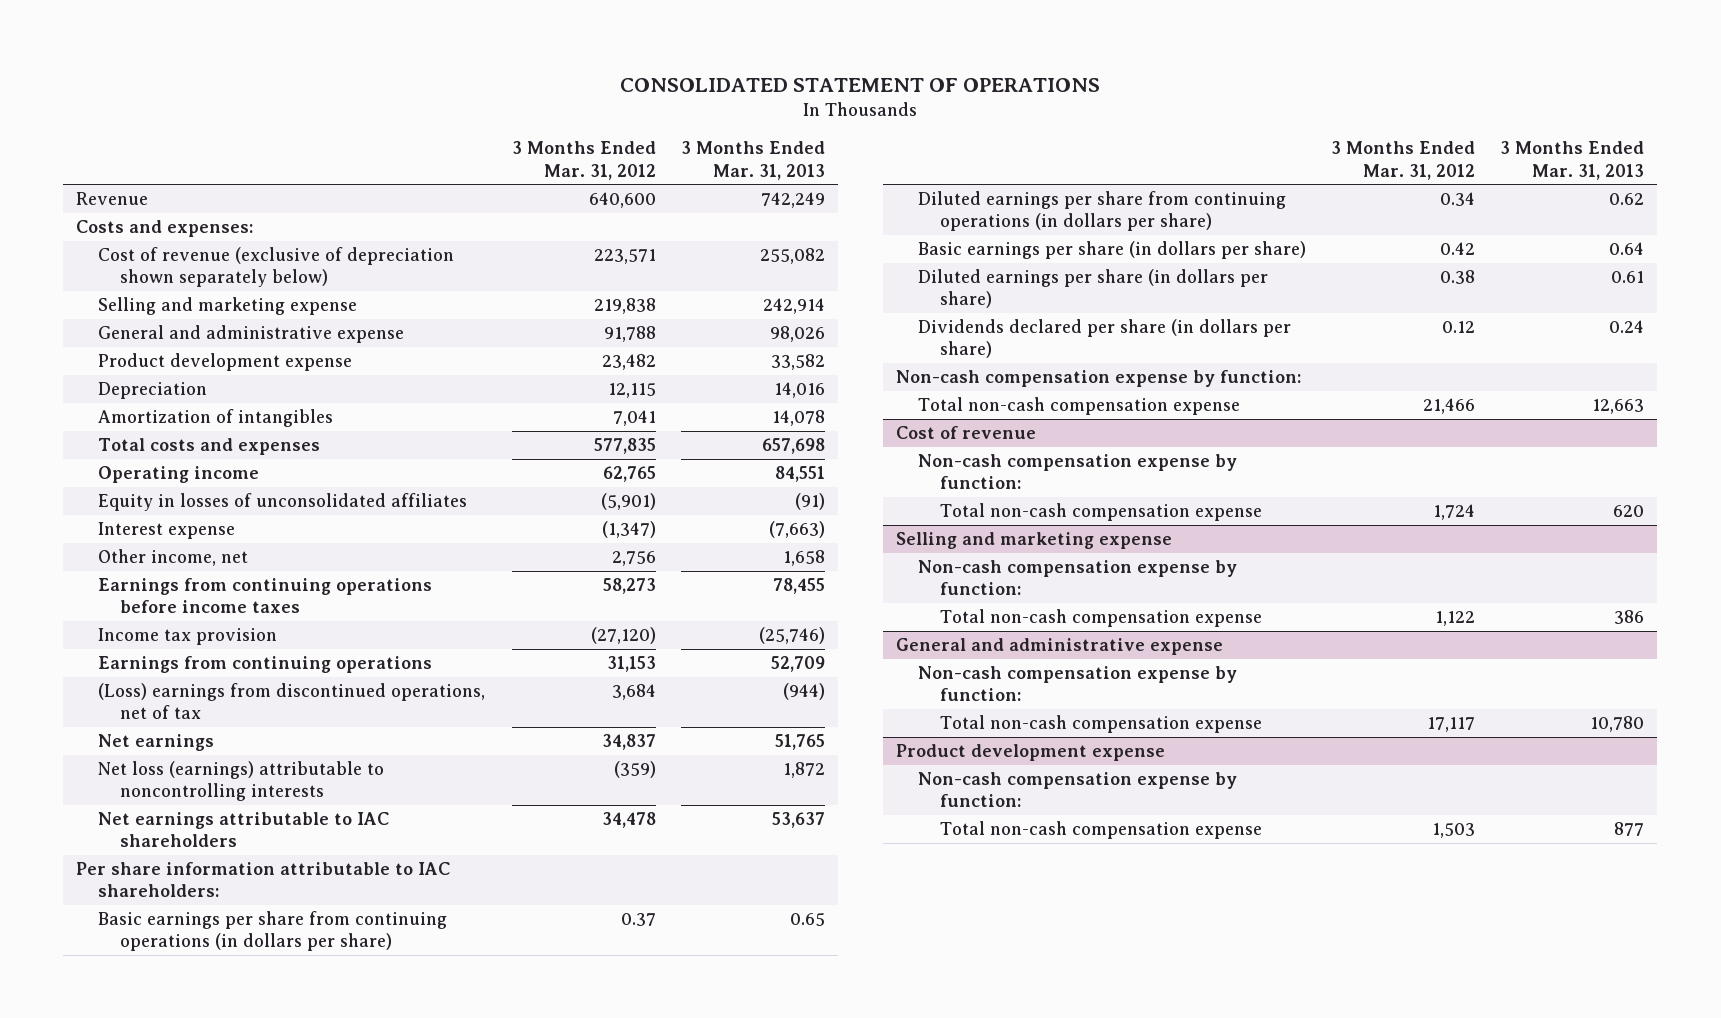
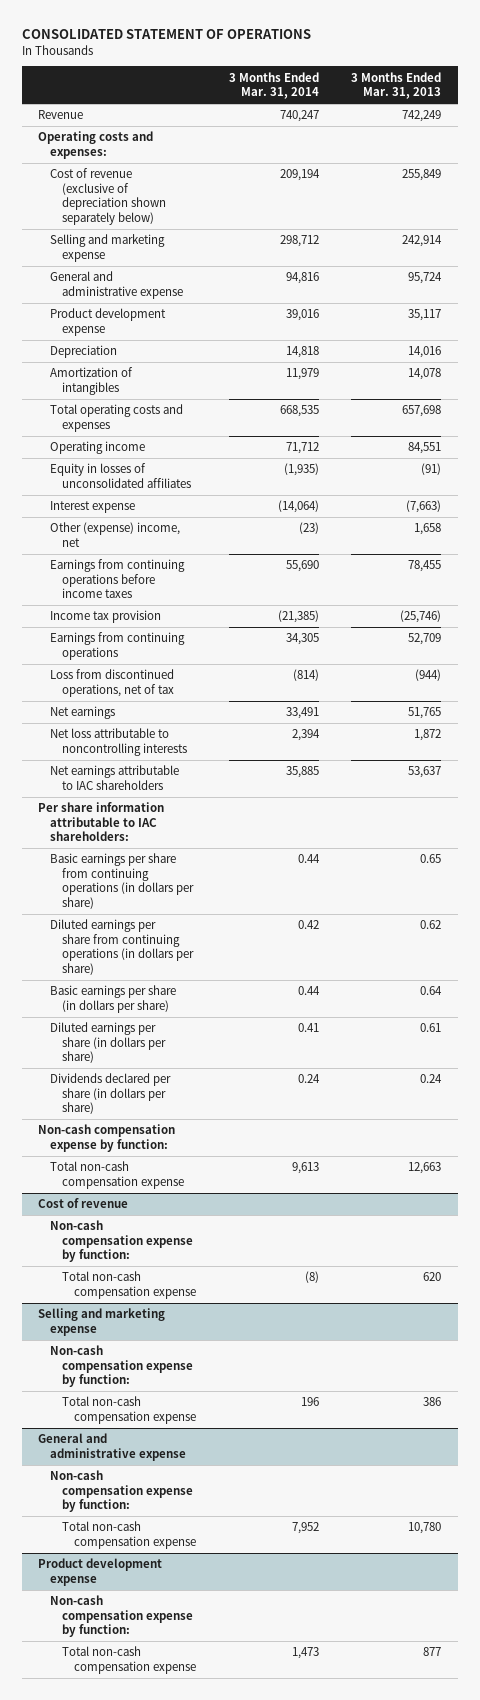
- | 3 Months Ended Mar. 31, 2012 | 3 Months Ended Mar. 31, 2013
+ | 3 Months Ended Mar. 31, 2014 | 3 Months Ended Mar. 31, 2013
- Costs and expenses:
- Cost of revenue (exclusive of depreciation shown separately below) | 223,571 | 255,082
+ Operating costs and expenses:
+ Cost of revenue (exclusive of depreciation shown separately below) | 209,194 | 255,849
- General and administrative expense | 91,788 | 98,026
- Product development expense | 23,482 | 33,582
+ General and administrative expense | 94,816 | 95,724
+ Product development expense | 39,016 | 35,117
- Total costs and expenses | 577,835 | 657,698
+ Total operating costs and expenses | 668,535 | 657,698
- Other income, net | 2,756 | 1,658
+ Other (expense) income, net | (23) | 1,658
- (Loss) earnings from discontinued operations, net of tax | 3,684 | (944)
+ Loss from discontinued operations, net of tax | (814) | (944)
- Net loss (earnings) attributable to noncontrolling interests | (359) | 1,872
+ Net loss attributable to noncontrolling interests | 2,394 | 1,872

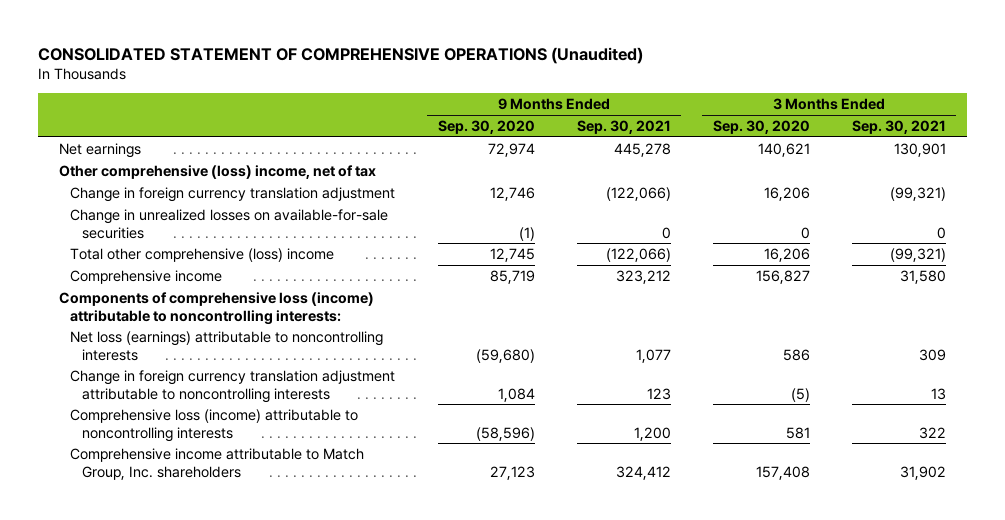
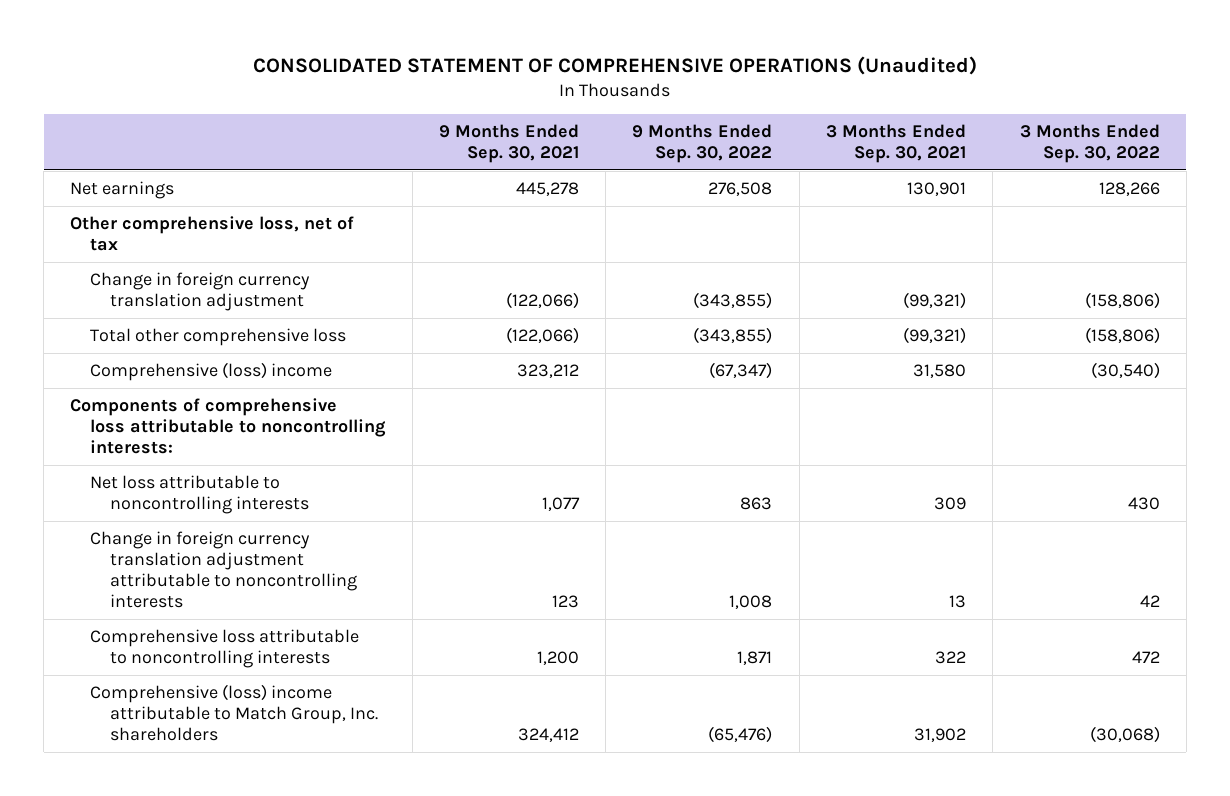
- | 9 Months Ended Sep. 30, 2020 | 9 Months Ended Sep. 30, 2021 | 3 Months Ended Sep. 30, 2020 | 3 Months Ended Sep. 30, 2021
+ | 9 Months Ended Sep. 30, 2021 | 9 Months Ended Sep. 30, 2022 | 3 Months Ended Sep. 30, 2021 | 3 Months Ended Sep. 30, 2022
- Other comprehensive (loss) income, net of tax
+ Other comprehensive loss, net of tax
- Change in unrealized losses on available-for-sale securities | (1) | 0 | 0 | 0
- Total other comprehensive (loss) income | 12,745 | (122,066) | 16,206 | (99,321)
- Comprehensive income | 85,719 | 323,212 | 156,827 | 31,580
- Components of comprehensive loss (income) attributable to noncontrolling interests:
- Net loss (earnings) attributable to noncontrolling interests | (59,680) | 1,077 | 586 | 309
+ Total other comprehensive loss | (122,066) | (343,855) | (99,321) | (158,806)
+ Comprehensive (loss) income | 323,212 | (67,347) | 31,580 | (30,540)
+ Components of comprehensive loss attributable to noncontrolling interests:
+ Net loss attributable to noncontrolling interests | 1,077 | 863 | 309 | 430
- Comprehensive loss (income) attributable to noncontrolling interests | (58,596) | 1,200 | 581 | 322
- Comprehensive income attributable to Match Group, Inc. shareholders | 27,123 | 324,412 | 157,408 | 31,902
+ Comprehensive loss attributable to noncontrolling interests | 1,200 | 1,871 | 322 | 472
+ Comprehensive (loss) income attributable to Match Group, Inc. shareholders | 324,412 | (65,476) | 31,902 | (30,068)

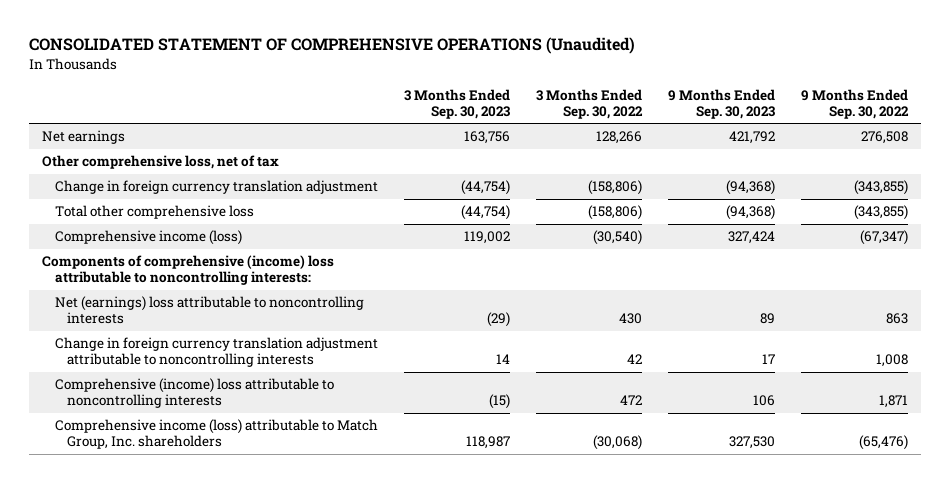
- | 9 Months Ended Sep. 30, 2021 | 9 Months Ended Sep. 30, 2022 | 3 Months Ended Sep. 30, 2021 | 3 Months Ended Sep. 30, 2022
+ | 3 Months Ended Sep. 30, 2023 | 3 Months Ended Sep. 30, 2022 | 9 Months Ended Sep. 30, 2023 | 9 Months Ended Sep. 30, 2022
- Comprehensive (loss) income | 323,212 | (67,347) | 31,580 | (30,540)
- Components of comprehensive loss attributable to noncontrolling interests:
- Net loss attributable to noncontrolling interests | 1,077 | 863 | 309 | 430
+ Comprehensive income (loss) | 119,002 | (30,540) | 327,424 | (67,347)
+ Components of comprehensive (income) loss attributable to noncontrolling interests:
+ Net (earnings) loss attributable to noncontrolling interests | (29) | 430 | 89 | 863
- Comprehensive loss attributable to noncontrolling interests | 1,200 | 1,871 | 322 | 472
- Comprehensive (loss) income attributable to Match Group, Inc. shareholders | 324,412 | (65,476) | 31,902 | (30,068)
+ Comprehensive (income) loss attributable to noncontrolling interests | (15) | 472 | 106 | 1,871
+ Comprehensive income (loss) attributable to Match Group, Inc. shareholders | 118,987 | (30,068) | 327,530 | (65,476)

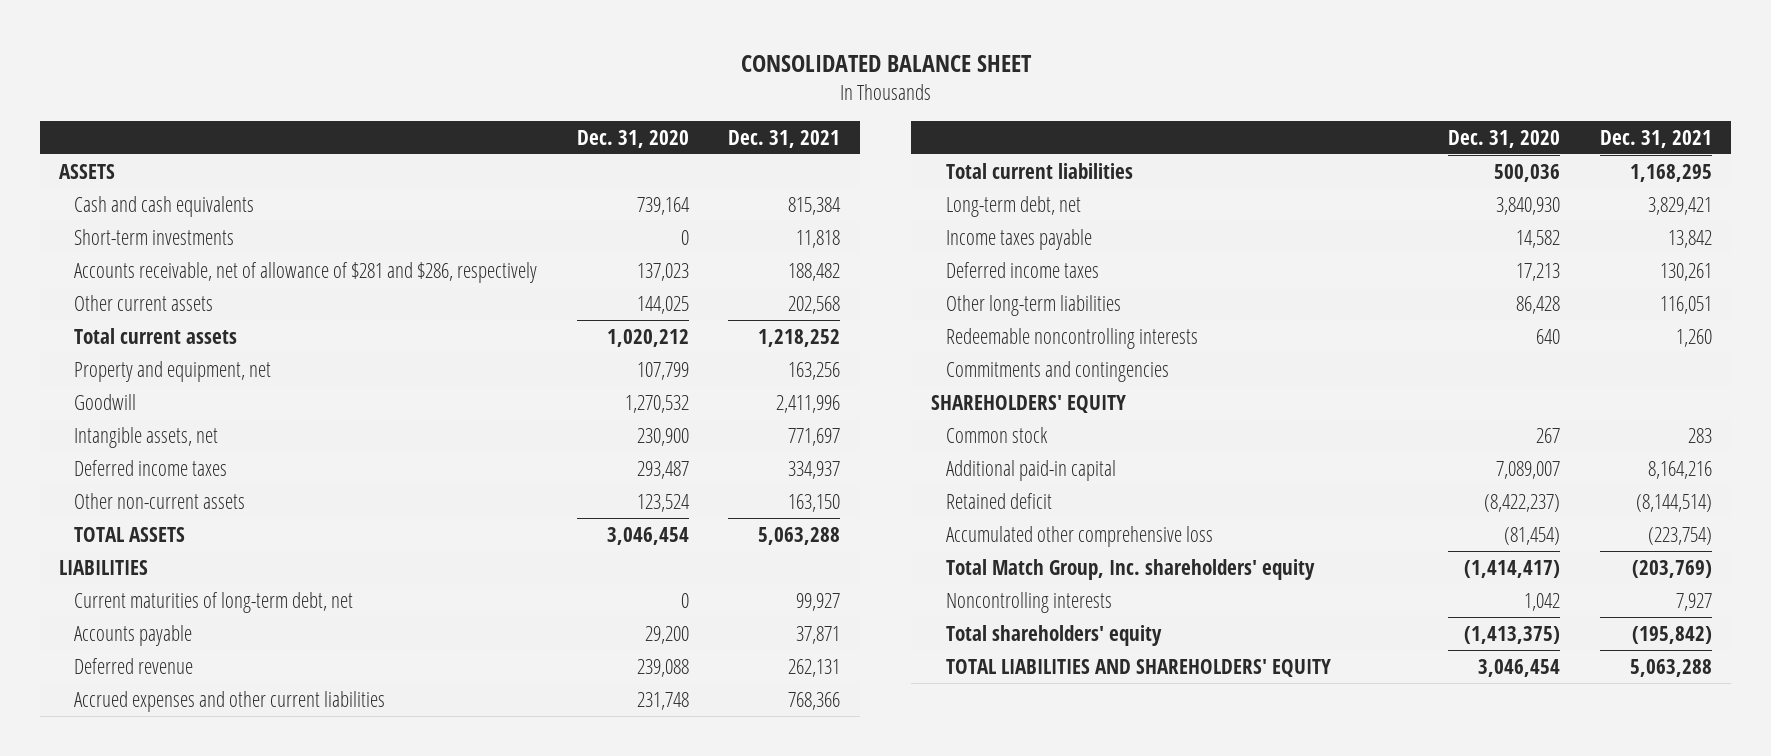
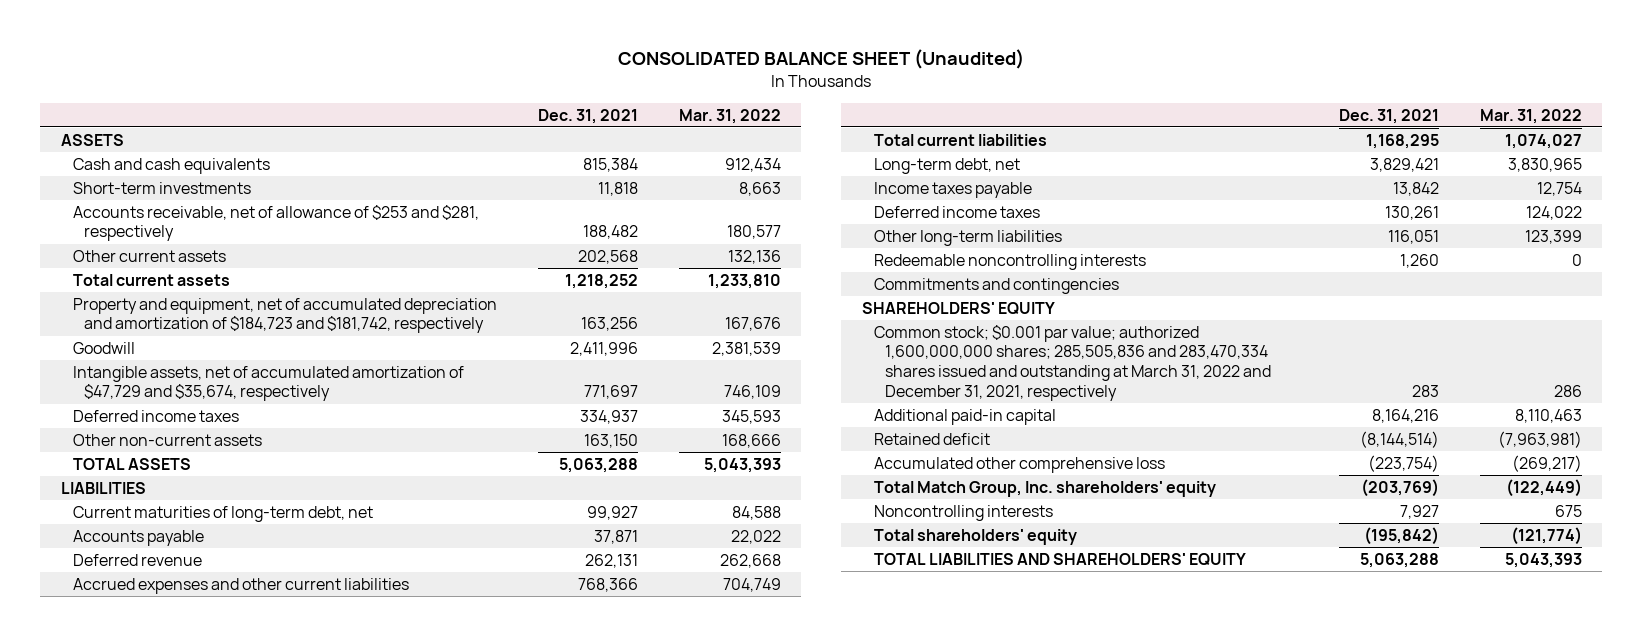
- CONSOLIDATED BALANCE SHEET
+ CONSOLIDATED BALANCE SHEET (Unaudited)
- | Dec. 31, 2020 | Dec. 31, 2021
+ | Dec. 31, 2021 | Mar. 31, 2022
- Accounts receivable, net of allowance of $281 and $286, respectively | 137,023 | 188,482
+ Accounts receivable, net of allowance of $253 and $281, respectively | 188,482 | 180,577
- Property and equipment, net | 107,799 | 163,256
+ Property and equipment, net of accumulated depreciation and amortization of $184,723 and $181,742, respectively | 163,256 | 167,676
- Intangible assets, net | 230,900 | 771,697
+ Intangible assets, net of accumulated amortization of $47,729 and $35,674, respectively | 771,697 | 746,109
- Common stock | 267 | 283
+ Common stock; $0.001 par value; authorized 1,600,000,000 shares; 285,505,836 and 283,470,334 shares issued and outstanding at March 31, 2022 and December 31, 2021, respectively | 283 | 286

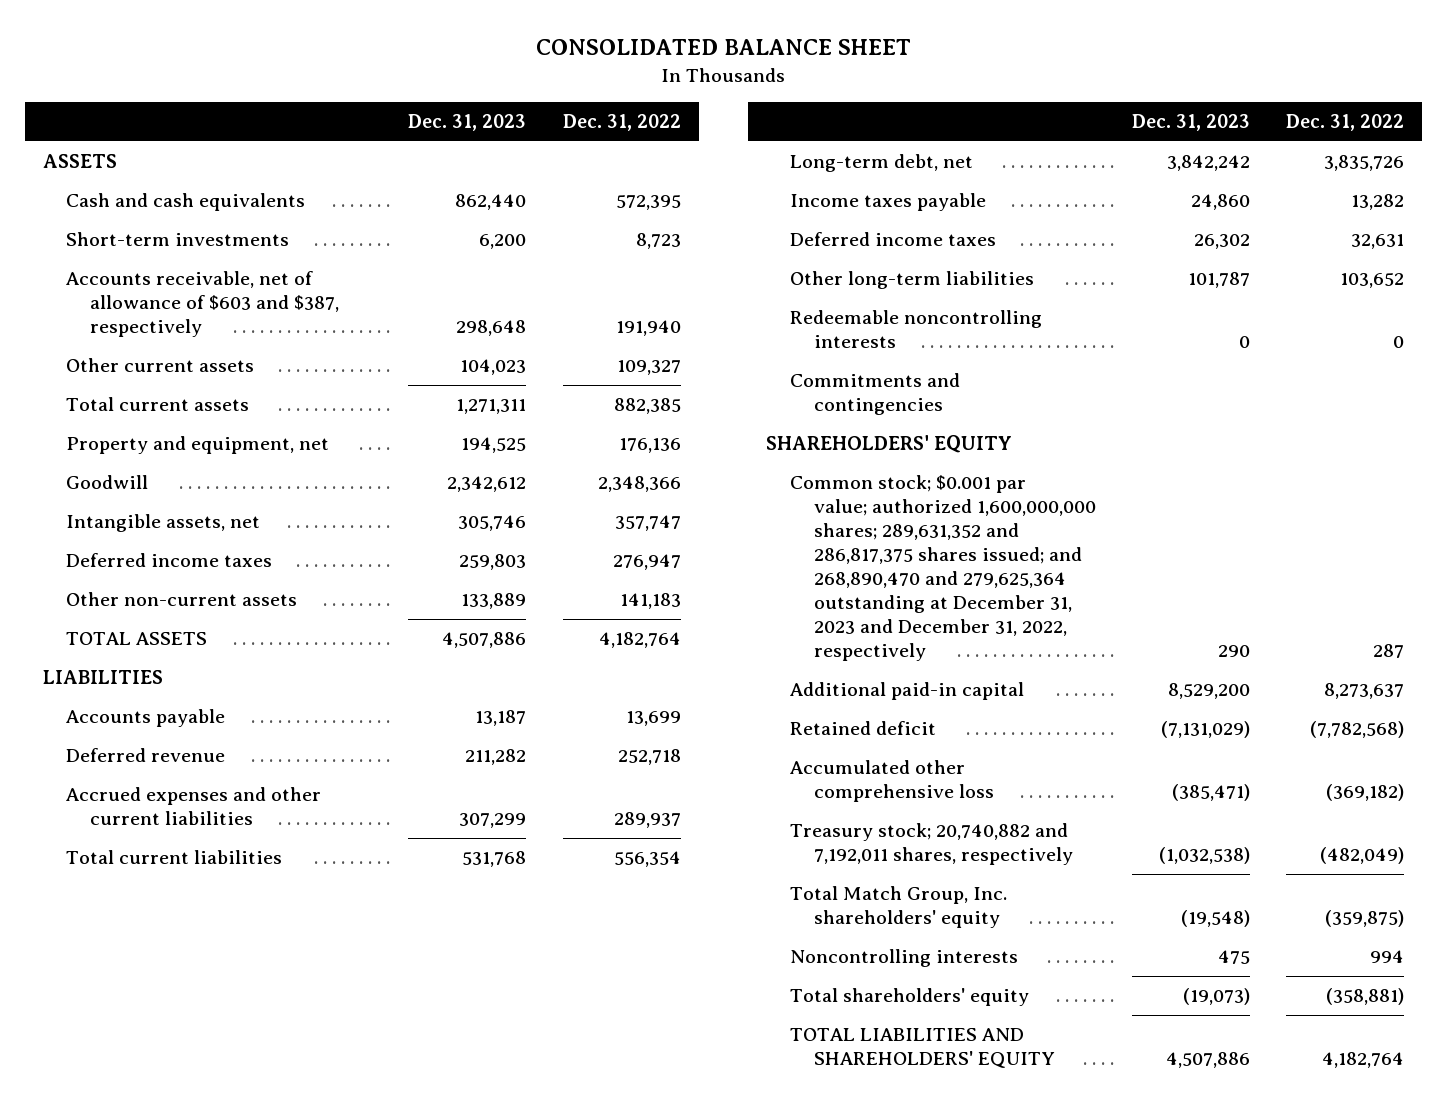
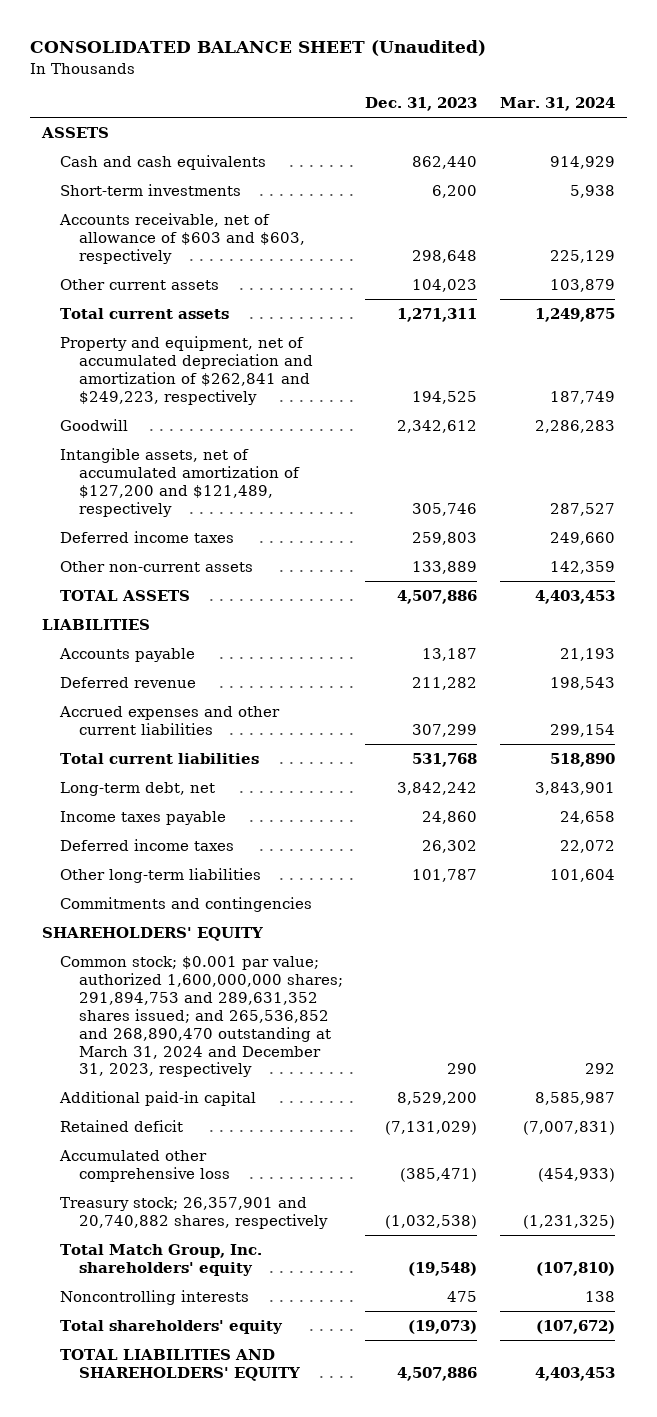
- CONSOLIDATED BALANCE SHEET
+ CONSOLIDATED BALANCE SHEET (Unaudited)
- | Dec. 31, 2023 | Dec. 31, 2022
+ | Dec. 31, 2023 | Mar. 31, 2024
- Accounts receivable, net of allowance of $603 and $387, respectively | 298,648 | 191,940
+ Accounts receivable, net of allowance of $603 and $603, respectively | 298,648 | 225,129
- Property and equipment, net | 194,525 | 176,136
+ Property and equipment, net of accumulated depreciation and amortization of $262,841 and $249,223, respectively | 194,525 | 187,749
- Intangible assets, net | 305,746 | 357,747
+ Intangible assets, net of accumulated amortization of $127,200 and $121,489, respectively | 305,746 | 287,527
- Redeemable noncontrolling interests | 0 | 0
- Common stock; $0.001 par value; authorized 1,600,000,000 shares; 289,631,352 and 286,817,375 shares issued; and 268,890,470 and 279,625,364 outstanding at December 31, 2023 and December 31, 2022, respectively | 290 | 287
+ Common stock; $0.001 par value; authorized 1,600,000,000 shares; 291,894,753 and 289,631,352 shares issued; and 265,536,852 and 268,890,470 outstanding at March 31, 2024 and December 31, 2023, respectively | 290 | 292
- Treasury stock; 20,740,882 and 7,192,011 shares, respectively | (1,032,538) | (482,049)
+ Treasury stock; 26,357,901 and 20,740,882 shares, respectively | (1,032,538) | (1,231,325)

